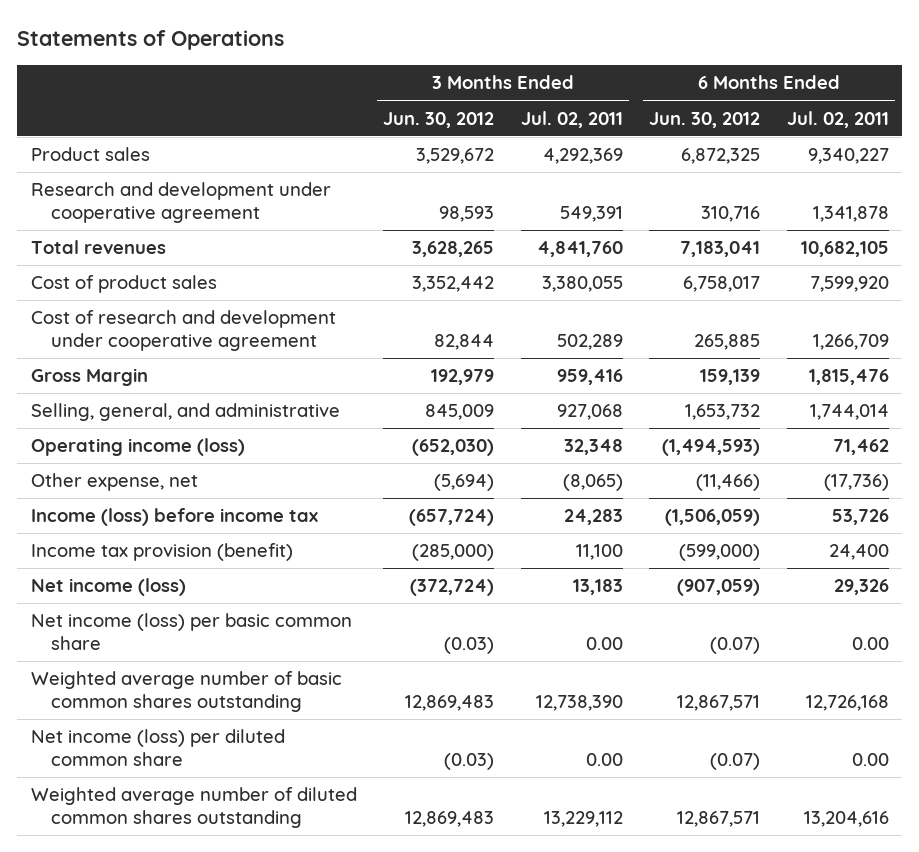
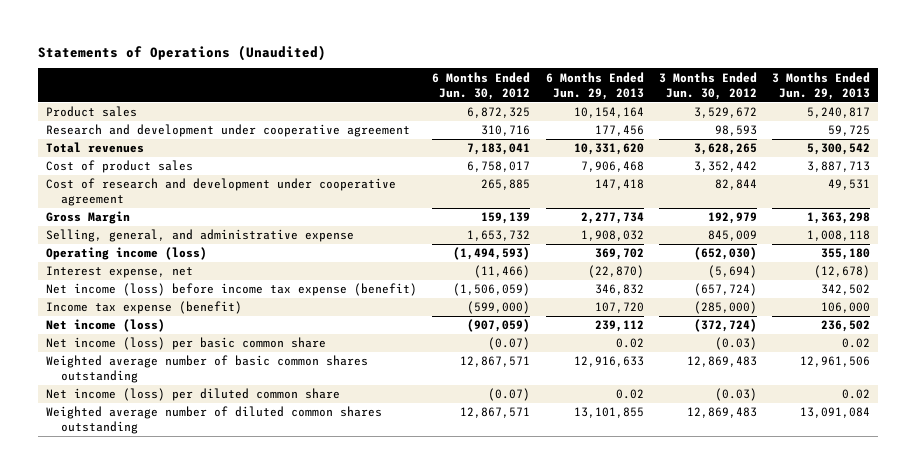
- Statements of Operations
+ Statements of Operations (Unaudited)
- | 3 Months Ended Jun. 30, 2012 | 3 Months Ended Jul. 02, 2011 | 6 Months Ended Jun. 30, 2012 | 6 Months Ended Jul. 02, 2011
+ | 6 Months Ended Jun. 30, 2012 | 6 Months Ended Jun. 29, 2013 | 3 Months Ended Jun. 30, 2012 | 3 Months Ended Jun. 29, 2013
- Selling, general, and administrative | 845,009 | 927,068 | 1,653,732 | 1,744,014
+ Selling, general, and administrative expense | 1,653,732 | 1,908,032 | 845,009 | 1,008,118
- Other expense, net | (5,694) | (8,065) | (11,466) | (17,736)
- Income (loss) before income tax | (657,724) | 24,283 | (1,506,059) | 53,726
- Income tax provision (benefit) | (285,000) | 11,100 | (599,000) | 24,400
+ Interest expense, net | (11,466) | (22,870) | (5,694) | (12,678)
+ Net income (loss) before income tax expense (benefit) | (1,506,059) | 346,832 | (657,724) | 342,502
+ Income tax expense (benefit) | (599,000) | 107,720 | (285,000) | 106,000

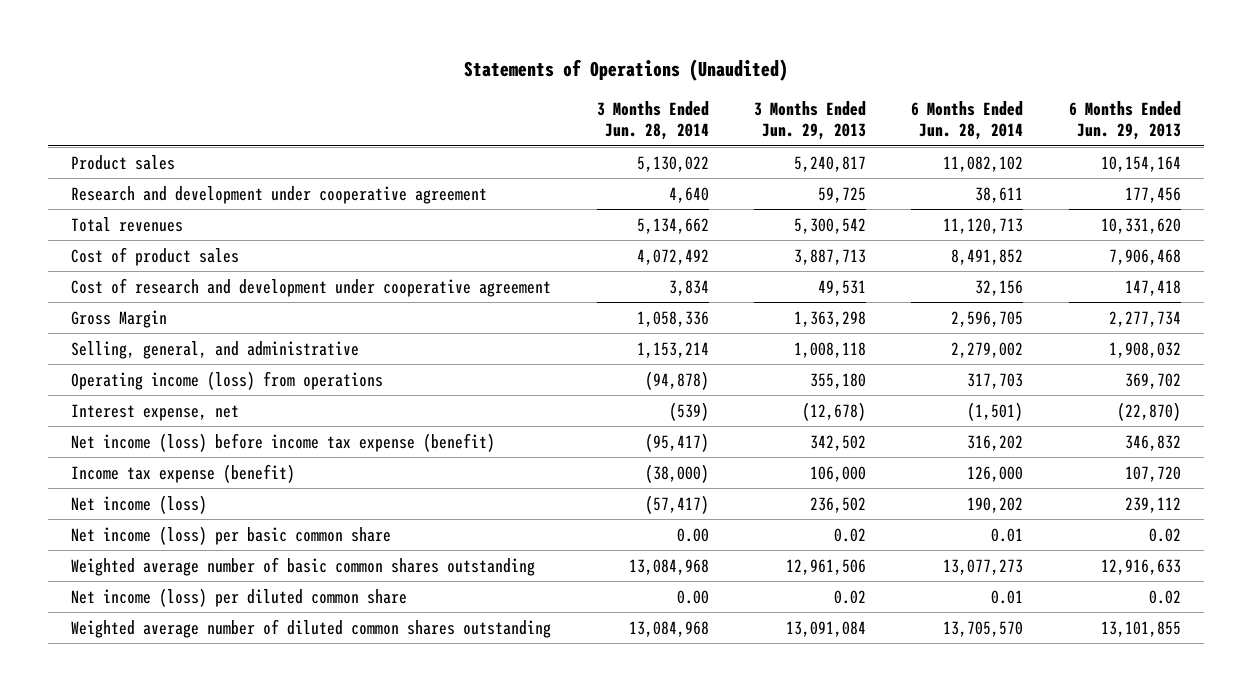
- | 6 Months Ended Jun. 30, 2012 | 6 Months Ended Jun. 29, 2013 | 3 Months Ended Jun. 30, 2012 | 3 Months Ended Jun. 29, 2013
+ | 3 Months Ended Jun. 28, 2014 | 3 Months Ended Jun. 29, 2013 | 6 Months Ended Jun. 28, 2014 | 6 Months Ended Jun. 29, 2013
- Selling, general, and administrative expense | 1,653,732 | 1,908,032 | 845,009 | 1,008,118
- Operating income (loss) | (1,494,593) | 369,702 | (652,030) | 355,180
+ Selling, general, and administrative | 1,153,214 | 1,008,118 | 2,279,002 | 1,908,032
+ Operating income (loss) from operations | (94,878) | 355,180 | 317,703 | 369,702

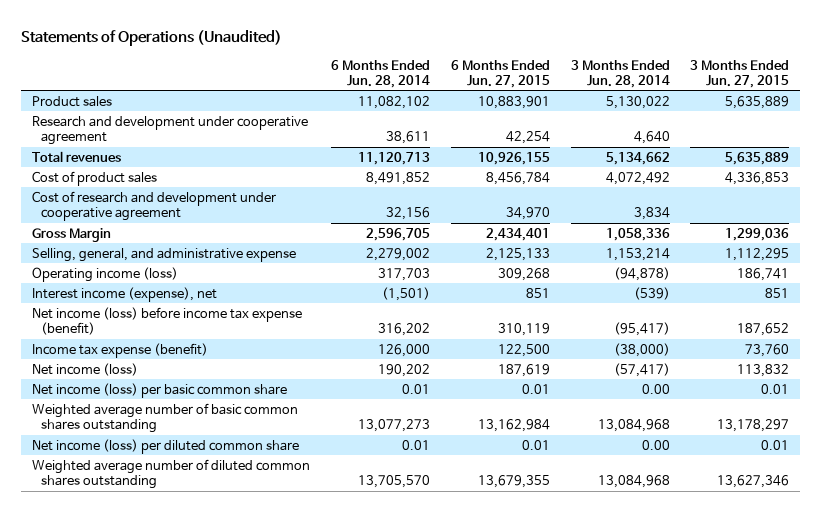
- | 3 Months Ended Jun. 28, 2014 | 3 Months Ended Jun. 29, 2013 | 6 Months Ended Jun. 28, 2014 | 6 Months Ended Jun. 29, 2013
+ | 6 Months Ended Jun. 28, 2014 | 6 Months Ended Jun. 27, 2015 | 3 Months Ended Jun. 28, 2014 | 3 Months Ended Jun. 27, 2015
- Selling, general, and administrative | 1,153,214 | 1,008,118 | 2,279,002 | 1,908,032
- Operating income (loss) from operations | (94,878) | 355,180 | 317,703 | 369,702
- Interest expense, net | (539) | (12,678) | (1,501) | (22,870)
+ Selling, general, and administrative expense | 2,279,002 | 2,125,133 | 1,153,214 | 1,112,295
+ Operating income (loss) | 317,703 | 309,268 | (94,878) | 186,741
+ Interest income (expense), net | (1,501) | 851 | (539) | 851

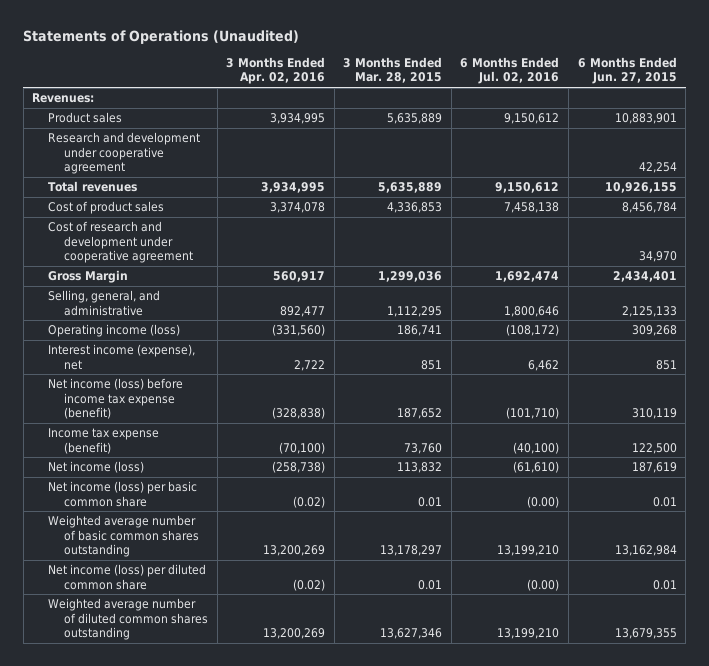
- | 6 Months Ended Jun. 28, 2014 | 6 Months Ended Jun. 27, 2015 | 3 Months Ended Jun. 28, 2014 | 3 Months Ended Jun. 27, 2015
+ | 3 Months Ended Apr. 02, 2016 | 3 Months Ended Mar. 28, 2015 | 6 Months Ended Jul. 02, 2016 | 6 Months Ended Jun. 27, 2015
+ Revenues:
- Selling, general, and administrative expense | 2,279,002 | 2,125,133 | 1,153,214 | 1,112,295
+ Selling, general, and administrative | 892,477 | 1,112,295 | 1,800,646 | 2,125,133

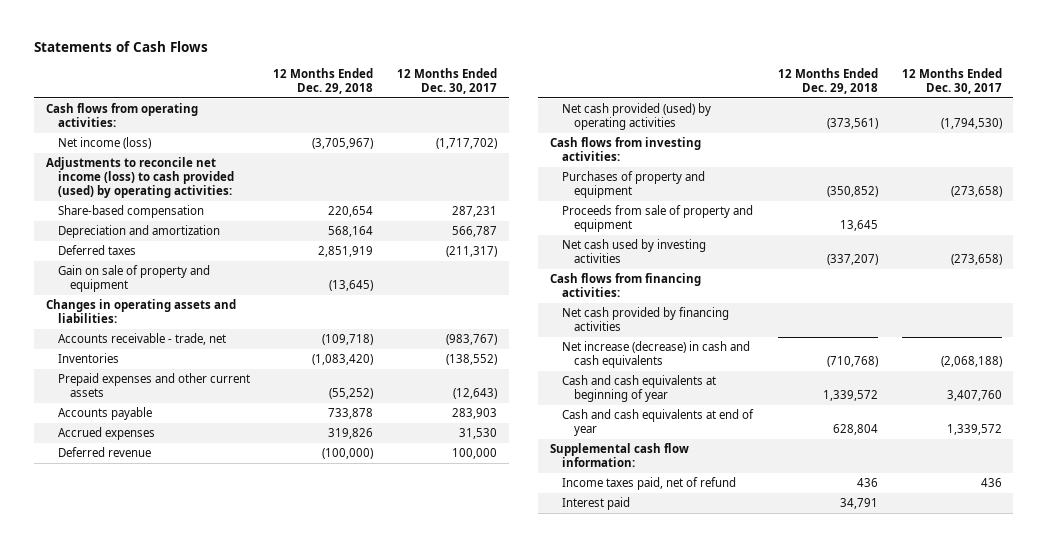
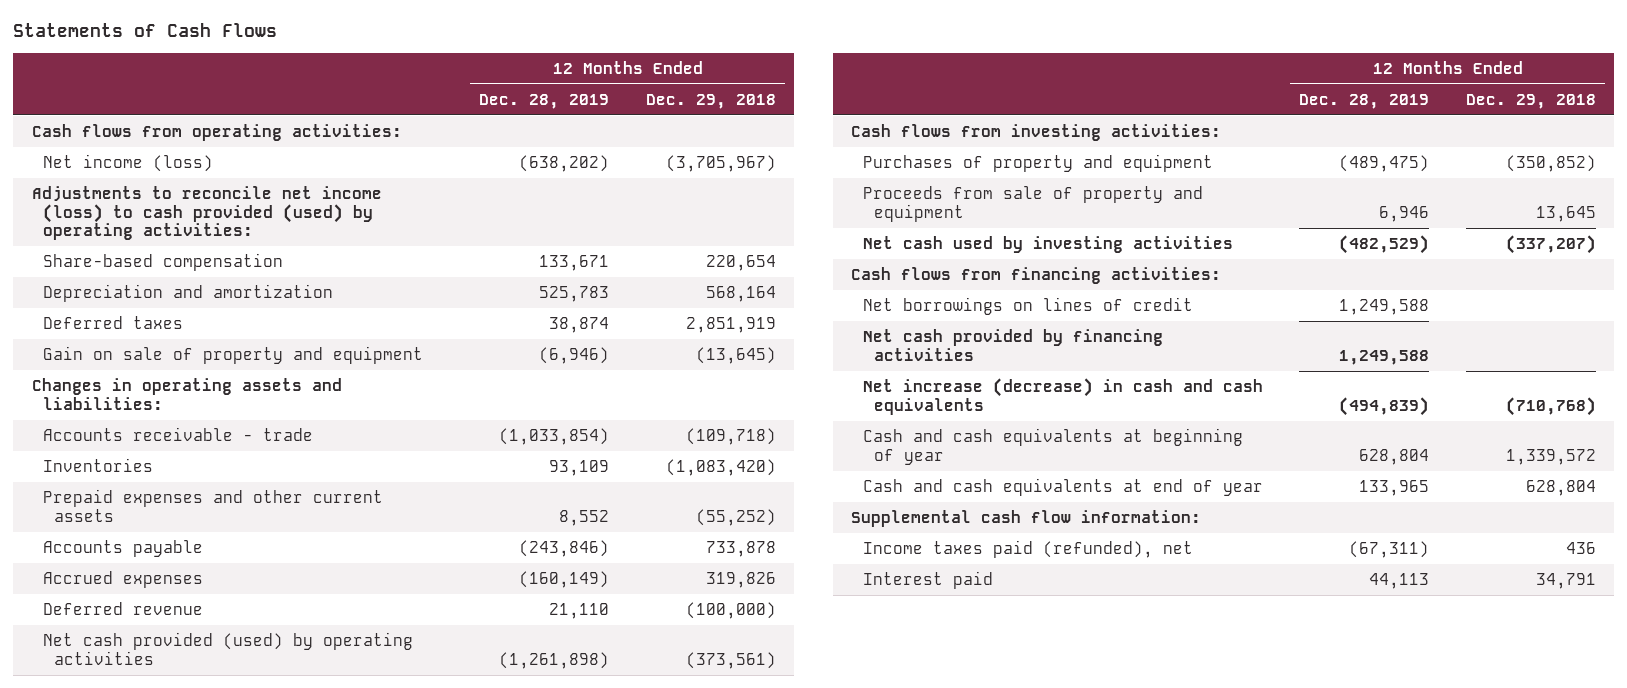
- | 12 Months Ended Dec. 29, 2018 | 12 Months Ended Dec. 30, 2017
+ | 12 Months Ended Dec. 28, 2019 | 12 Months Ended Dec. 29, 2018
- Accounts receivable - trade, net | (109,718) | (983,767)
+ Accounts receivable - trade | (1,033,854) | (109,718)
+ Net borrowings on lines of credit | 1,249,588 |
- Income taxes paid, net of refund | 436 | 436
+ Income taxes paid (refunded), net | (67,311) | 436

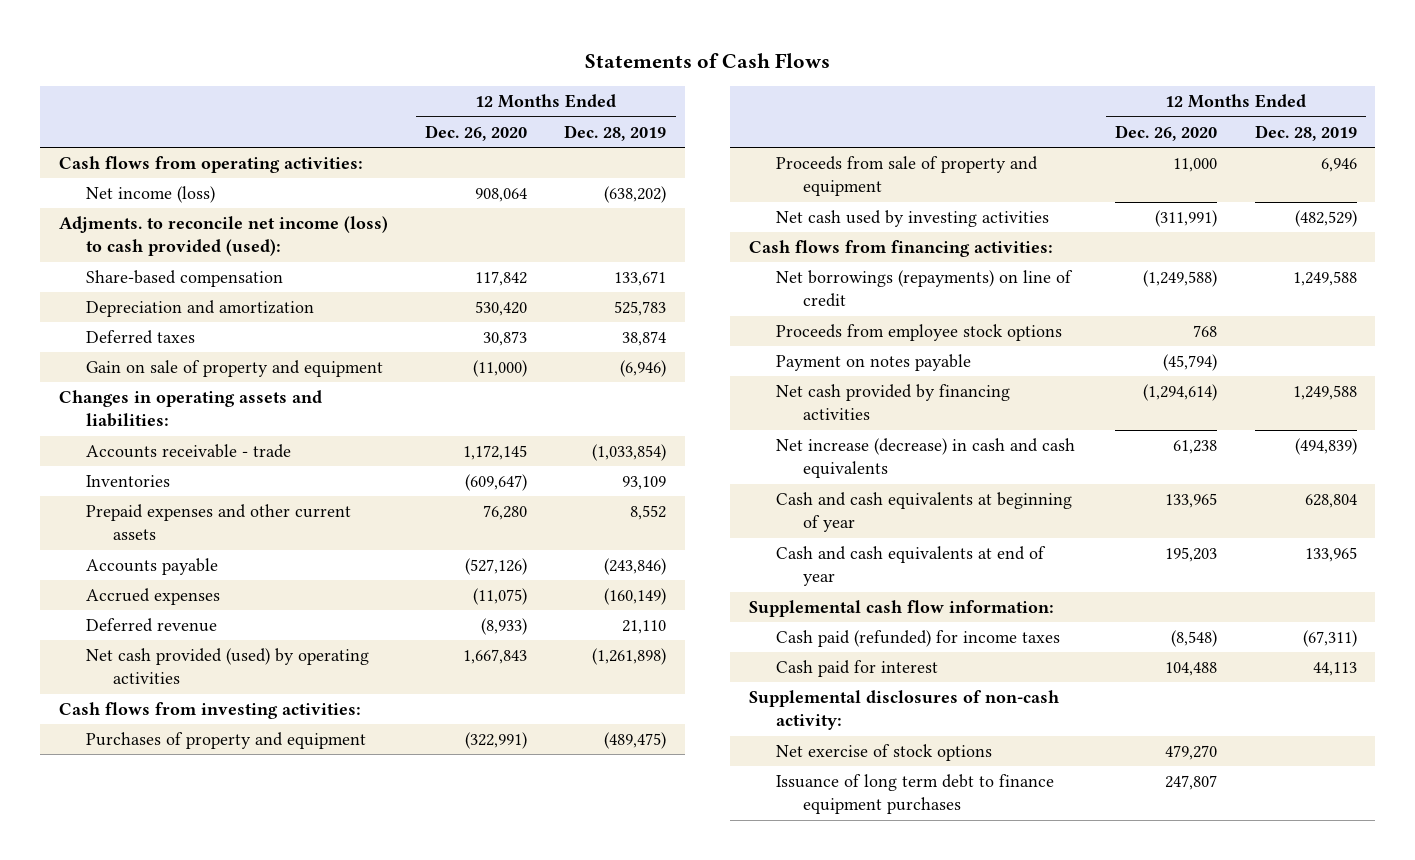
- | 12 Months Ended Dec. 28, 2019 | 12 Months Ended Dec. 29, 2018
+ | 12 Months Ended Dec. 26, 2020 | 12 Months Ended Dec. 28, 2019
- Adjustments to reconcile net income (loss) to cash provided (used) by operating activities:
+ Adjments. to reconcile net income (loss) to cash provided (used):
- Net borrowings on lines of credit | 1,249,588 |
+ Net borrowings (repayments) on line of credit | (1,249,588) | 1,249,588
+ Proceeds from employee stock options | 768 |
+ Payment on notes payable | (45,794) |
- Income taxes paid (refunded), net | (67,311) | 436
- Interest paid | 44,113 | 34,791
+ Cash paid (refunded) for income taxes | (8,548) | (67,311)
+ Cash paid for interest | 104,488 | 44,113
+ Supplemental disclosures of non-cash activity:
+ Net exercise of stock options | 479,270 |
+ Issuance of long term debt to finance equipment purchases | 247,807 |

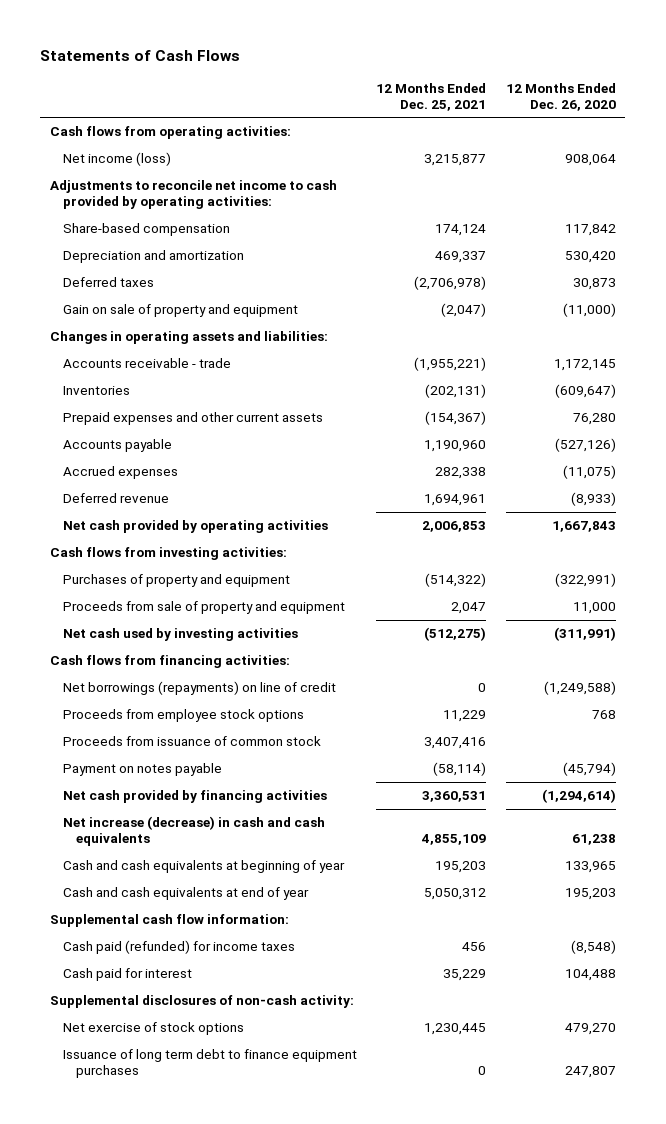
- | 12 Months Ended Dec. 26, 2020 | 12 Months Ended Dec. 28, 2019
+ | 12 Months Ended Dec. 25, 2021 | 12 Months Ended Dec. 26, 2020
- Adjments. to reconcile net income (loss) to cash provided (used):
+ Adjustments to reconcile net income to cash provided by operating activities:
- Net cash provided (used) by operating activities | 1,667,843 | (1,261,898)
+ Net cash provided by operating activities | 2,006,853 | 1,667,843
+ Proceeds from issuance of common stock | 3,407,416 |

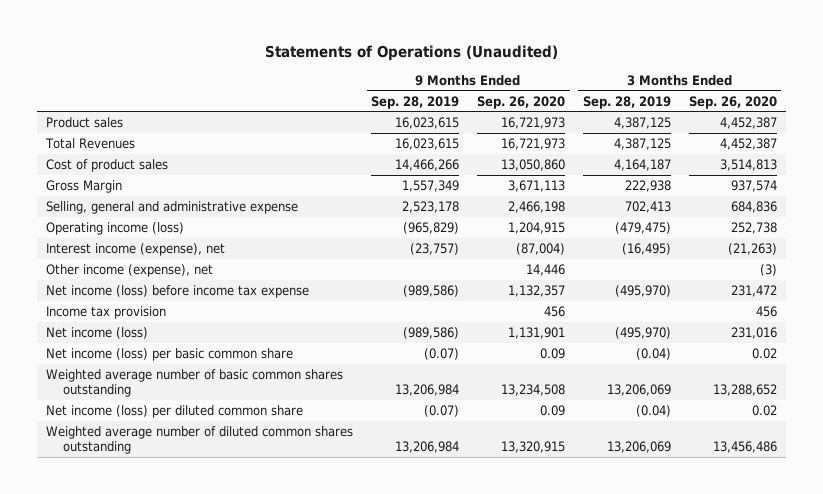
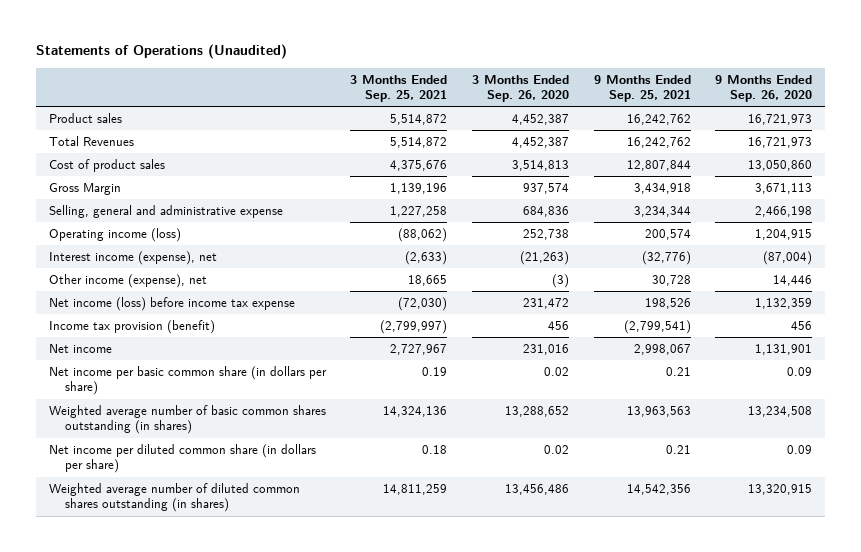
- | 9 Months Ended Sep. 28, 2019 | 9 Months Ended Sep. 26, 2020 | 3 Months Ended Sep. 28, 2019 | 3 Months Ended Sep. 26, 2020
+ | 3 Months Ended Sep. 25, 2021 | 3 Months Ended Sep. 26, 2020 | 9 Months Ended Sep. 25, 2021 | 9 Months Ended Sep. 26, 2020
- Net income (loss) before income tax expense | (989,586) | 1,132,357 | (495,970) | 231,472
- Income tax provision | | 456 | | 456
- Net income (loss) | (989,586) | 1,131,901 | (495,970) | 231,016
- Net income (loss) per basic common share | (0.07) | 0.09 | (0.04) | 0.02
- Weighted average number of basic common shares outstanding | 13,206,984 | 13,234,508 | 13,206,069 | 13,288,652
- Net income (loss) per diluted common share | (0.07) | 0.09 | (0.04) | 0.02
- Weighted average number of diluted common shares outstanding | 13,206,984 | 13,320,915 | 13,206,069 | 13,456,486
+ Net income (loss) before income tax expense | (72,030) | 231,472 | 198,526 | 1,132,359
+ Income tax provision (benefit) | (2,799,997) | 456 | (2,799,541) | 456
+ Net income | 2,727,967 | 231,016 | 2,998,067 | 1,131,901
+ Net income per basic common share (in dollars per share) | 0.19 | 0.02 | 0.21 | 0.09
+ Weighted average number of basic common shares outstanding (in shares) | 14,324,136 | 13,288,652 | 13,963,563 | 13,234,508
+ Net income per diluted common share (in dollars per share) | 0.18 | 0.02 | 0.21 | 0.09
+ Weighted average number of diluted common shares outstanding (in shares) | 14,811,259 | 13,456,486 | 14,542,356 | 13,320,915

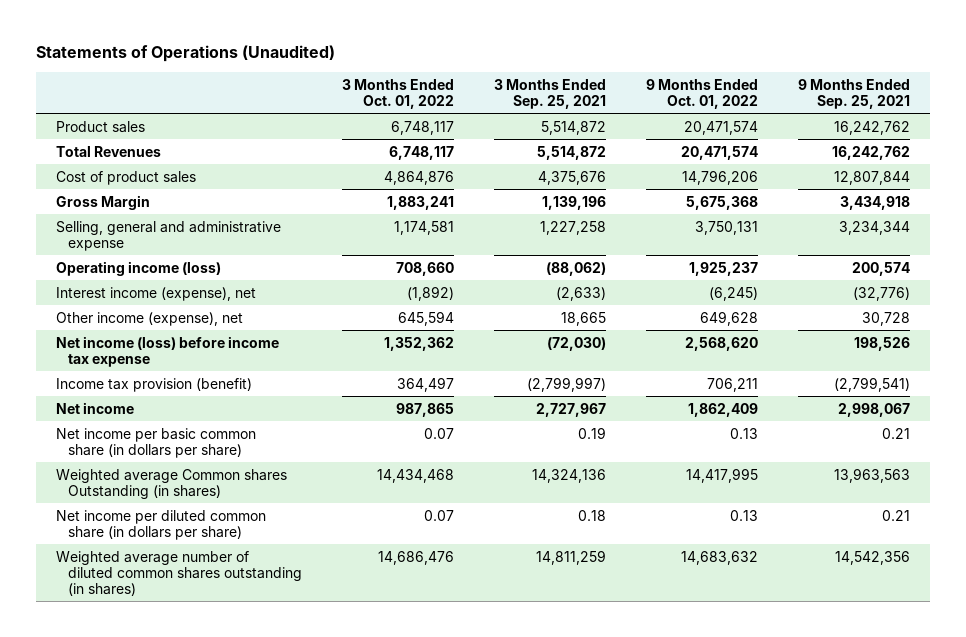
- | 3 Months Ended Sep. 25, 2021 | 3 Months Ended Sep. 26, 2020 | 9 Months Ended Sep. 25, 2021 | 9 Months Ended Sep. 26, 2020
+ | 3 Months Ended Oct. 01, 2022 | 3 Months Ended Sep. 25, 2021 | 9 Months Ended Oct. 01, 2022 | 9 Months Ended Sep. 25, 2021
- Weighted average number of basic common shares outstanding (in shares) | 14,324,136 | 13,288,652 | 13,963,563 | 13,234,508
+ Weighted average Common shares Outstanding (in shares) | 14,434,468 | 14,324,136 | 14,417,995 | 13,963,563

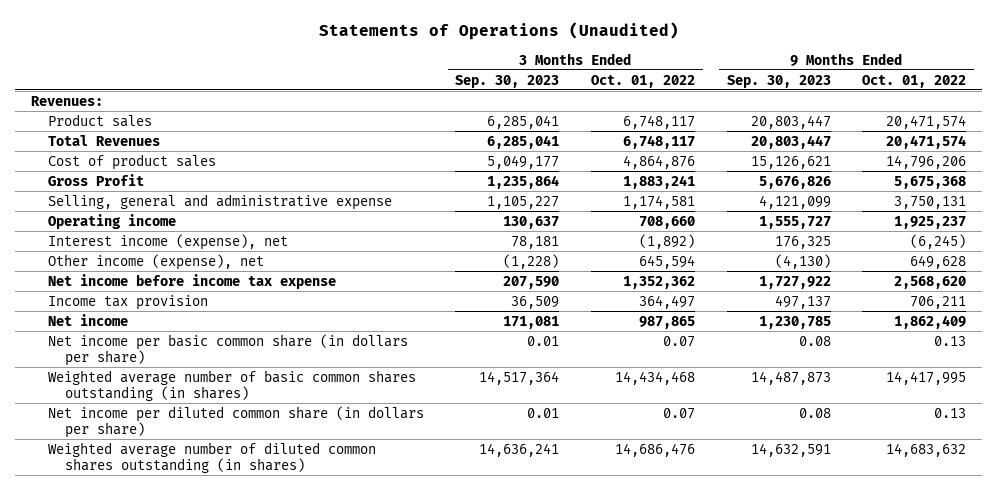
- | 3 Months Ended Oct. 01, 2022 | 3 Months Ended Sep. 25, 2021 | 9 Months Ended Oct. 01, 2022 | 9 Months Ended Sep. 25, 2021
+ | 3 Months Ended Sep. 30, 2023 | 3 Months Ended Oct. 01, 2022 | 9 Months Ended Sep. 30, 2023 | 9 Months Ended Oct. 01, 2022
+ Revenues:
- Gross Margin | 1,883,241 | 1,139,196 | 5,675,368 | 3,434,918
+ Gross Profit | 1,235,864 | 1,883,241 | 5,676,826 | 5,675,368
- Operating income (loss) | 708,660 | (88,062) | 1,925,237 | 200,574
+ Operating income | 130,637 | 708,660 | 1,555,727 | 1,925,237
- Net income (loss) before income tax expense | 1,352,362 | (72,030) | 2,568,620 | 198,526
- Income tax provision (benefit) | 364,497 | (2,799,997) | 706,211 | (2,799,541)
+ Net income before income tax expense | 207,590 | 1,352,362 | 1,727,922 | 2,568,620
+ Income tax provision | 36,509 | 364,497 | 497,137 | 706,211
- Weighted average Common shares Outstanding (in shares) | 14,434,468 | 14,324,136 | 14,417,995 | 13,963,563
+ Weighted average number of basic common shares outstanding (in shares) | 14,517,364 | 14,434,468 | 14,487,873 | 14,417,995

